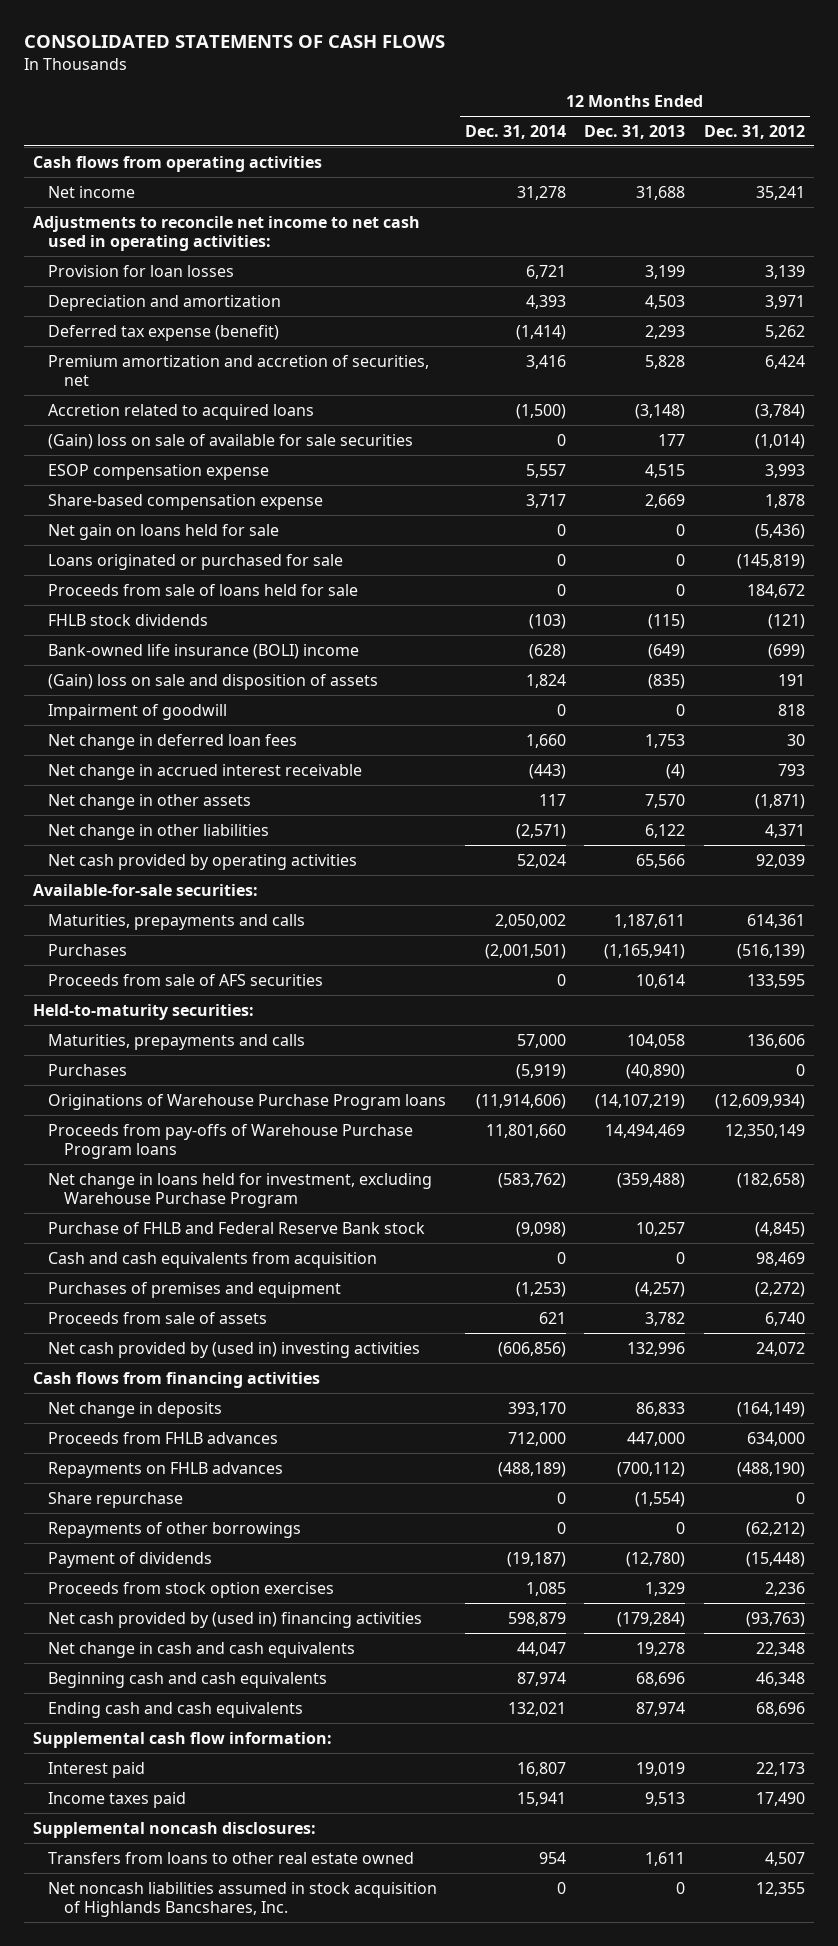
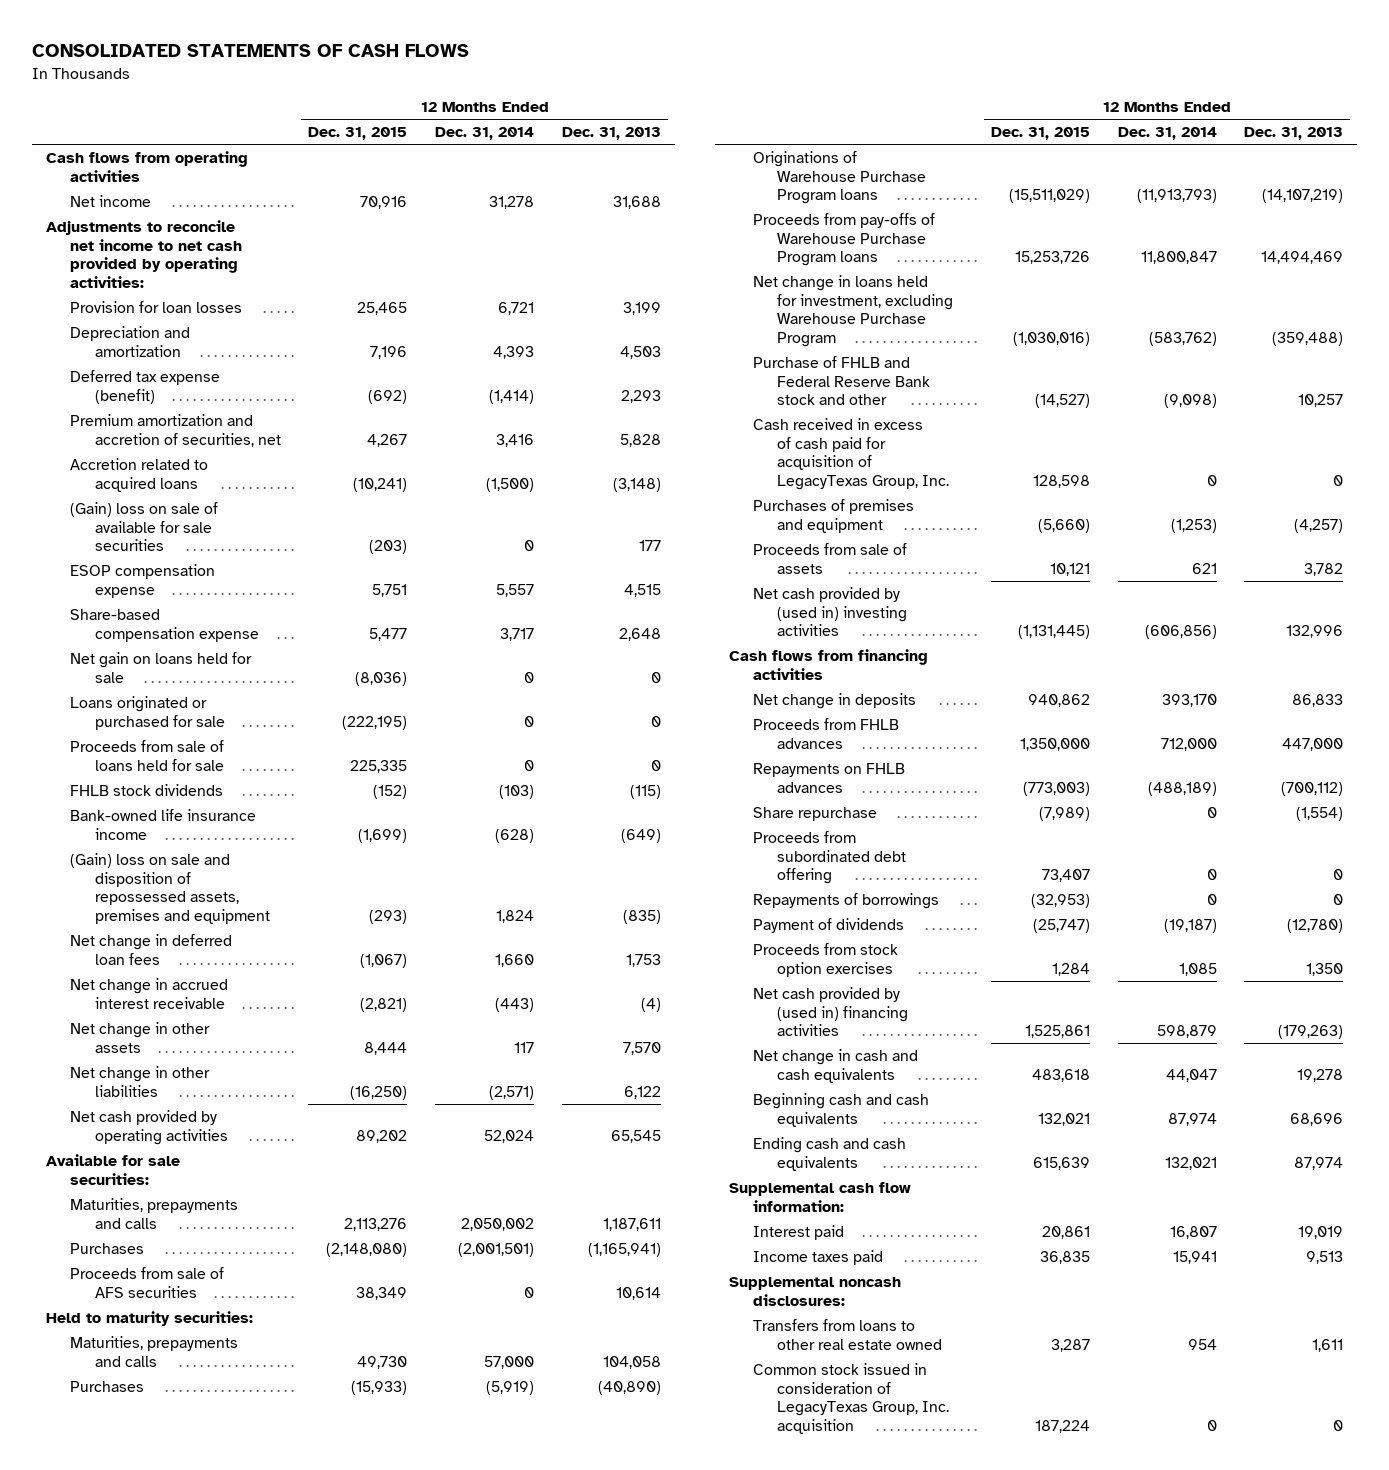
- | 12 Months Ended Dec. 31, 2014 | 12 Months Ended Dec. 31, 2013 | 12 Months Ended Dec. 31, 2012
+ | 12 Months Ended Dec. 31, 2015 | 12 Months Ended Dec. 31, 2014 | 12 Months Ended Dec. 31, 2013
- Adjustments to reconcile net income to net cash used in operating activities:
+ Adjustments to reconcile net income to net cash provided by operating activities:
- Share-based compensation expense | 3,717 | 2,669 | 1,878
+ Share-based compensation expense | 5,477 | 3,717 | 2,648
- Bank-owned life insurance (BOLI) income | (628) | (649) | (699)
- (Gain) loss on sale and disposition of assets | 1,824 | (835) | 191
- Impairment of goodwill | 0 | 0 | 818
+ Bank-owned life insurance income | (1,699) | (628) | (649)
+ (Gain) loss on sale and disposition of repossessed assets, premises and equipment | (293) | 1,824 | (835)
- Net cash provided by operating activities | 52,024 | 65,566 | 92,039
- Available-for-sale securities:
+ Net cash provided by operating activities | 89,202 | 52,024 | 65,545
+ Available for sale securities:
- Held-to-maturity securities:
+ Held to maturity securities:
- Originations of Warehouse Purchase Program loans | (11,914,606) | (14,107,219) | (12,609,934)
- Proceeds from pay-offs of Warehouse Purchase Program loans | 11,801,660 | 14,494,469 | 12,350,149
+ Originations of Warehouse Purchase Program loans | (15,511,029) | (11,913,793) | (14,107,219)
+ Proceeds from pay-offs of Warehouse Purchase Program loans | 15,253,726 | 11,800,847 | 14,494,469
- Purchase of FHLB and Federal Reserve Bank stock | (9,098) | 10,257 | (4,845)
- Cash and cash equivalents from acquisition | 0 | 0 | 98,469
+ Purchase of FHLB and Federal Reserve Bank stock and other | (14,527) | (9,098) | 10,257
+ Cash received in excess of cash paid for acquisition of LegacyTexas Group, Inc. | 128,598 | 0 | 0
- Repayments of other borrowings | 0 | 0 | (62,212)
+ Proceeds from subordinated debt offering | 73,407 | 0 | 0
+ Repayments of borrowings | (32,953) | 0 | 0
- Proceeds from stock option exercises | 1,085 | 1,329 | 2,236
- Net cash provided by (used in) financing activities | 598,879 | (179,284) | (93,763)
+ Proceeds from stock option exercises | 1,284 | 1,085 | 1,350
+ Net cash provided by (used in) financing activities | 1,525,861 | 598,879 | (179,263)
- Net noncash liabilities assumed in stock acquisition of Highlands Bancshares, Inc. | 0 | 0 | 12,355
+ Common stock issued in consideration of LegacyTexas Group, Inc. acquisition | 187,224 | 0 | 0

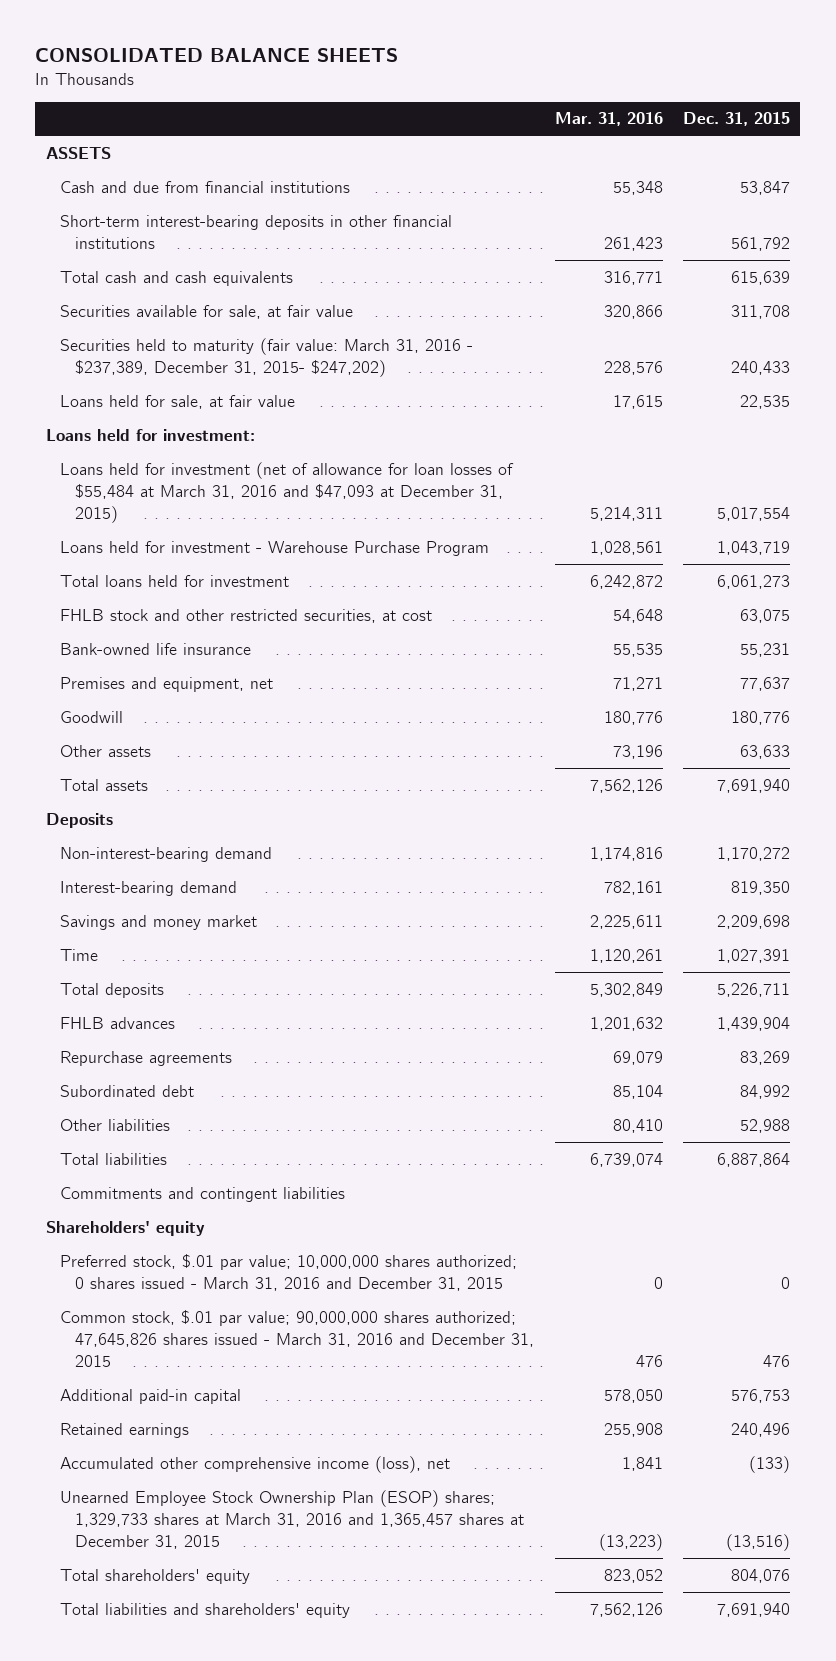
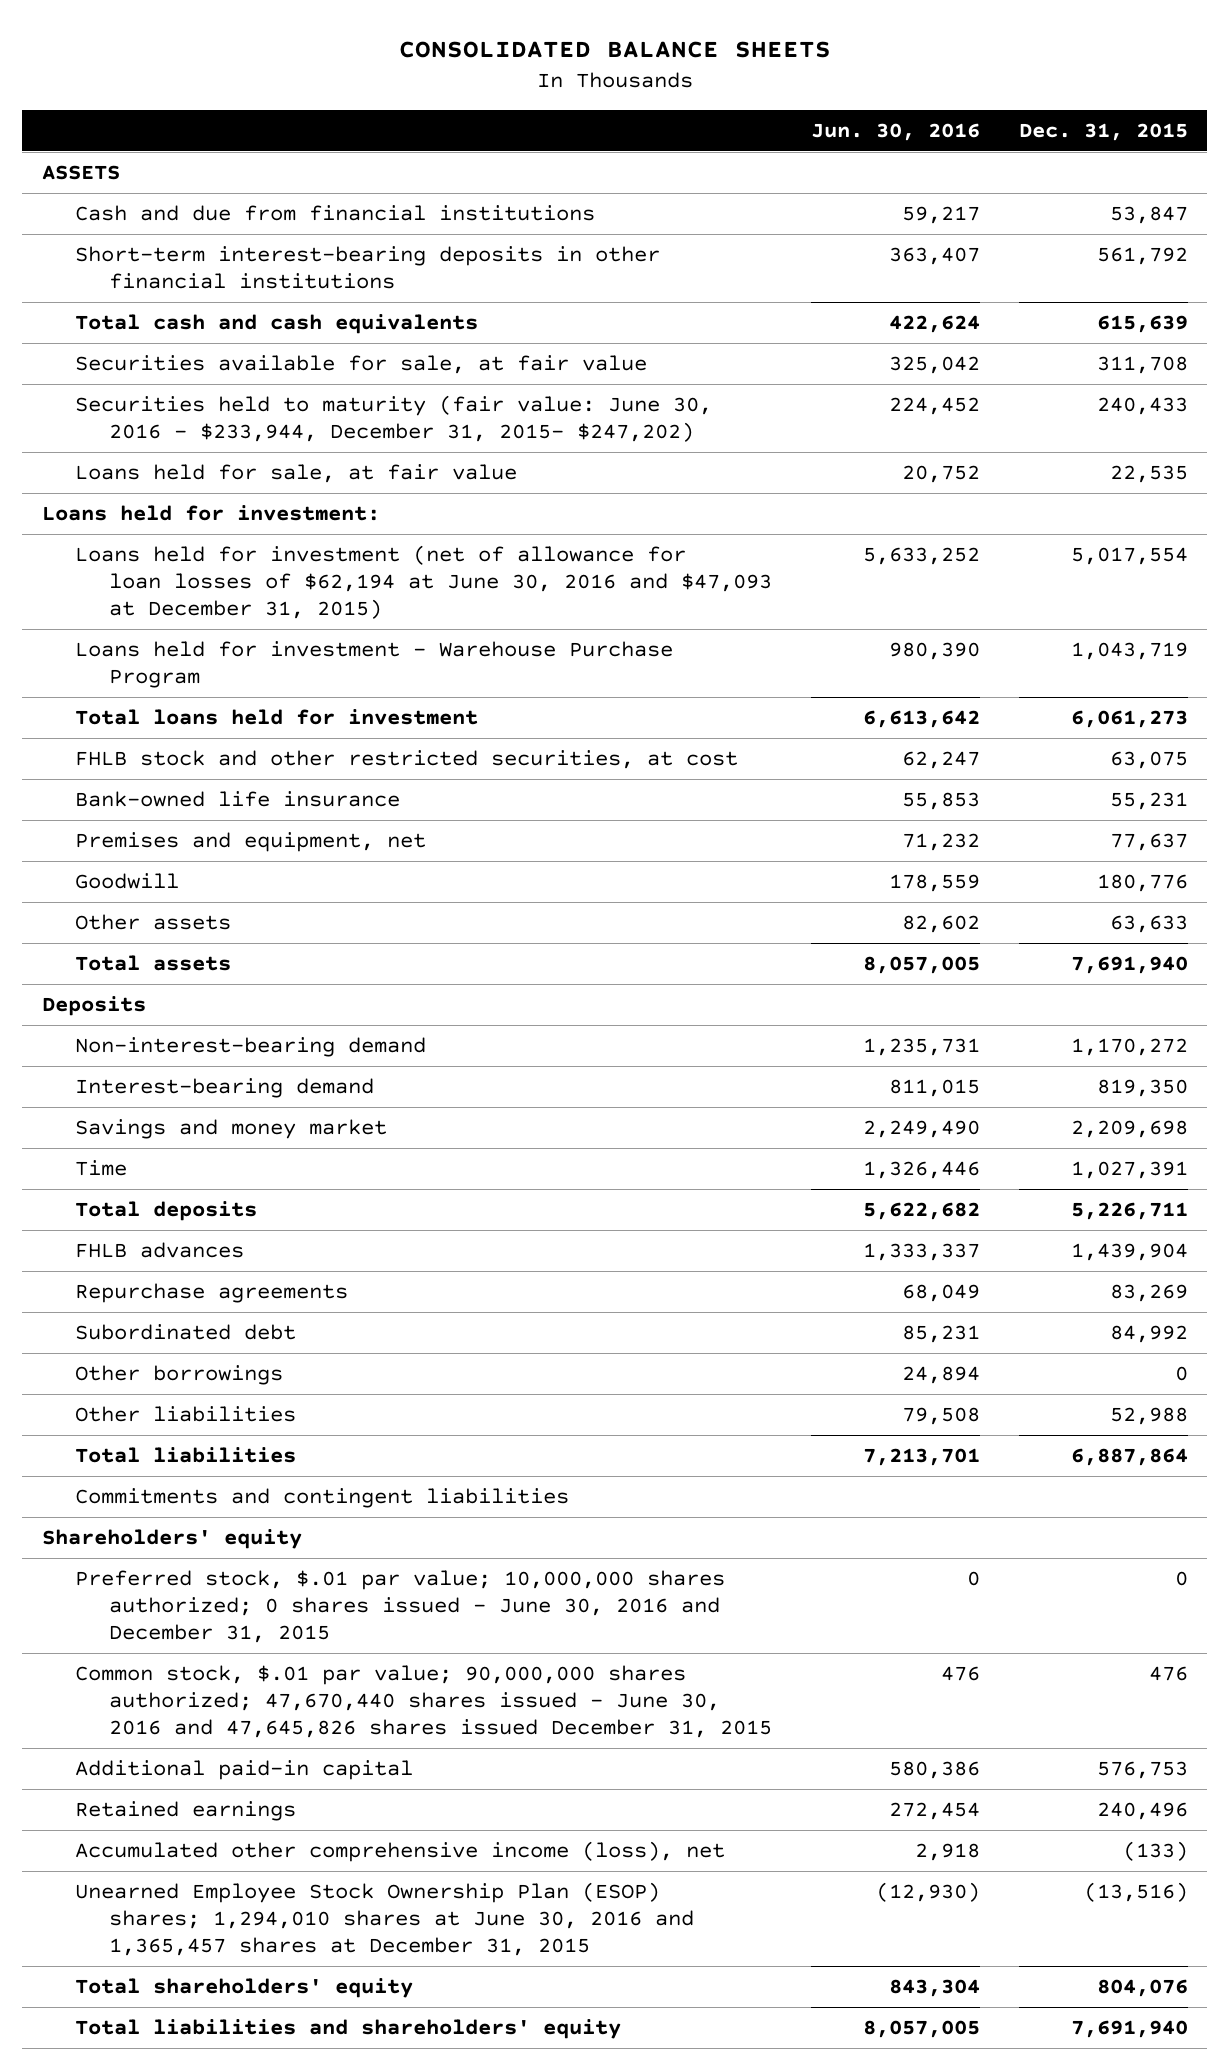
- | Mar. 31, 2016 | Dec. 31, 2015
+ | Jun. 30, 2016 | Dec. 31, 2015
- Securities held to maturity (fair value: March 31, 2016 - $237,389, December 31, 2015- $247,202) | 228,576 | 240,433
+ Securities held to maturity (fair value: June 30, 2016 - $233,944, December 31, 2015- $247,202) | 224,452 | 240,433
- Loans held for investment (net of allowance for loan losses of $55,484 at March 31, 2016 and $47,093 at December 31, 2015) | 5,214,311 | 5,017,554
+ Loans held for investment (net of allowance for loan losses of $62,194 at June 30, 2016 and $47,093 at December 31, 2015) | 5,633,252 | 5,017,554
+ Other borrowings | 24,894 | 0
- Preferred stock, $.01 par value; 10,000,000 shares authorized; 0 shares issued - March 31, 2016 and December 31, 2015 | 0 | 0
- Common stock, $.01 par value; 90,000,000 shares authorized; 47,645,826 shares issued - March 31, 2016 and December 31, 2015 | 476 | 476
+ Preferred stock, $.01 par value; 10,000,000 shares authorized; 0 shares issued - June 30, 2016 and December 31, 2015 | 0 | 0
+ Common stock, $.01 par value; 90,000,000 shares authorized; 47,670,440 shares issued - June 30, 2016 and 47,645,826 shares issued December 31, 2015 | 476 | 476
- Unearned Employee Stock Ownership Plan (ESOP) shares; 1,329,733 shares at March 31, 2016 and 1,365,457 shares at December 31, 2015 | (13,223) | (13,516)
+ Unearned Employee Stock Ownership Plan (ESOP) shares; 1,294,010 shares at June 30, 2016 and 1,365,457 shares at December 31, 2015 | (12,930) | (13,516)

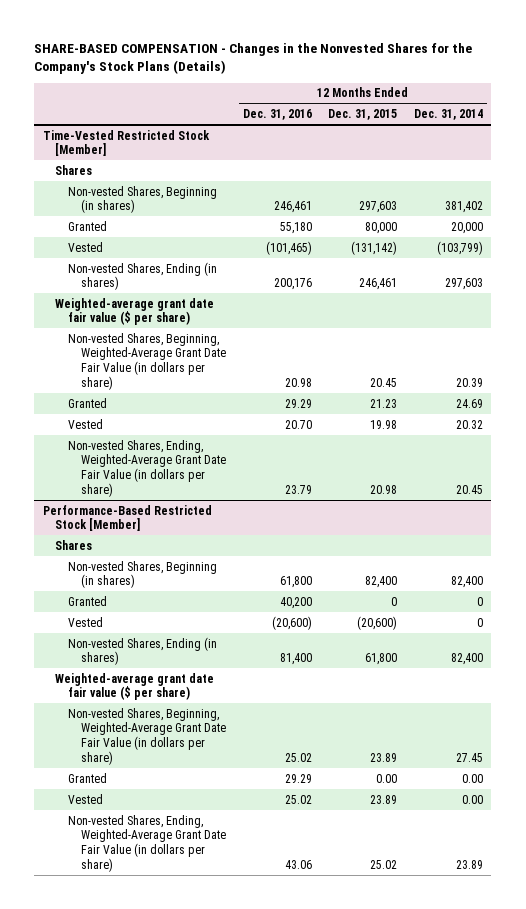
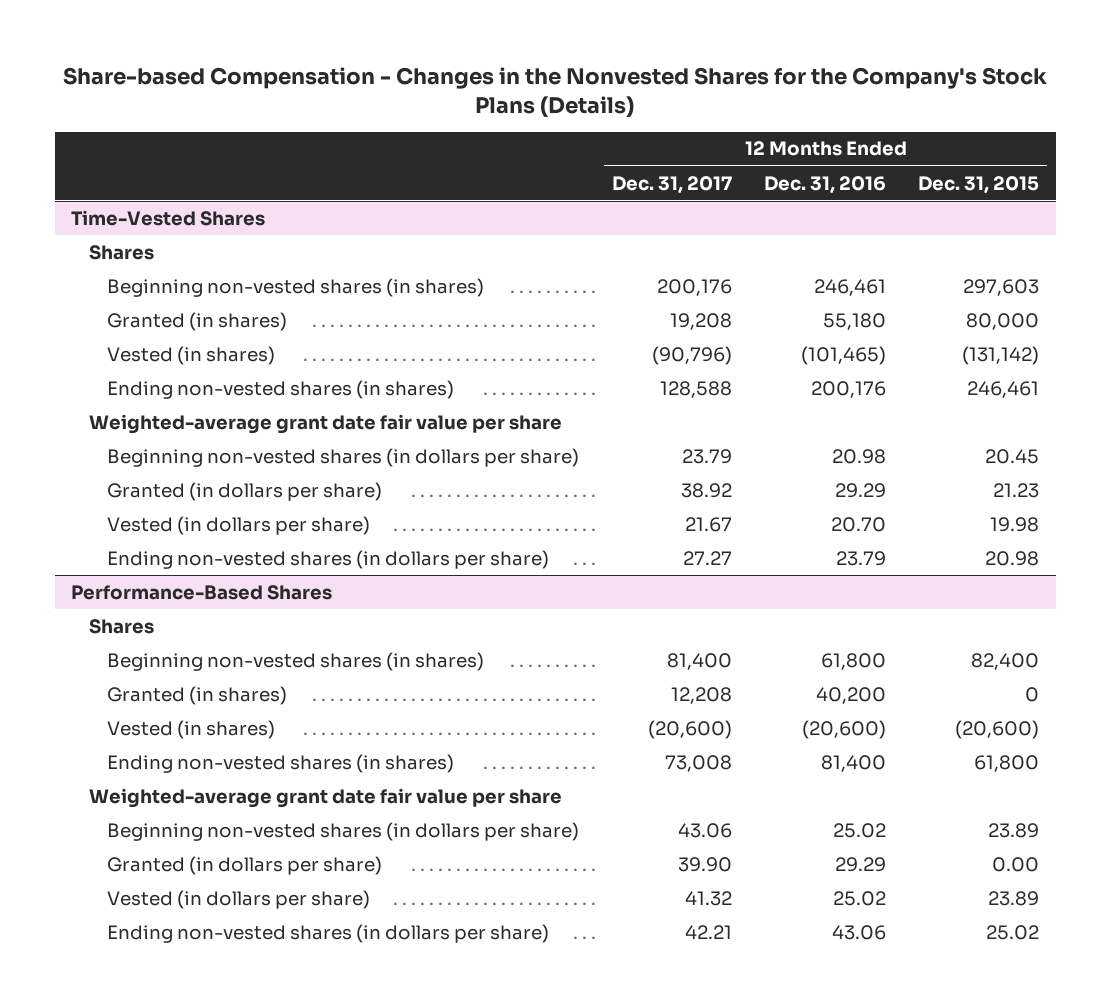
- SHARE-BASED COMPENSATION - Changes in the Nonvested Shares for the Company's Stock Plans (Details)
+ Share-based Compensation - Changes in the Nonvested Shares for the Company's Stock Plans (Details)
- | 12 Months Ended Dec. 31, 2016 | 12 Months Ended Dec. 31, 2015 | 12 Months Ended Dec. 31, 2014
+ | 12 Months Ended Dec. 31, 2017 | 12 Months Ended Dec. 31, 2016 | 12 Months Ended Dec. 31, 2015
- Time-Vested Restricted Stock [Member]
+ Time-Vested Shares
- Non-vested Shares, Beginning (in shares) | 246,461 | 297,603 | 381,402
- Granted | 55,180 | 80,000 | 20,000
- Vested | (101,465) | (131,142) | (103,799)
- Non-vested Shares, Ending (in shares) | 200,176 | 246,461 | 297,603
- Weighted-average grant date fair value ($ per share)
- Non-vested Shares, Beginning, Weighted-Average Grant Date Fair Value (in dollars per share) | 20.98 | 20.45 | 20.39
- Granted | 29.29 | 21.23 | 24.69
- Vested | 20.70 | 19.98 | 20.32
- Non-vested Shares, Ending, Weighted-Average Grant Date Fair Value (in dollars per share) | 23.79 | 20.98 | 20.45
- Performance-Based Restricted Stock [Member]
+ Beginning non-vested shares (in shares) | 200,176 | 246,461 | 297,603
+ Granted (in shares) | 19,208 | 55,180 | 80,000
+ Vested (in shares) | (90,796) | (101,465) | (131,142)
+ Ending non-vested shares (in shares) | 128,588 | 200,176 | 246,461
+ Weighted-average grant date fair value per share
+ Beginning non-vested shares (in dollars per share) | 23.79 | 20.98 | 20.45
+ Granted (in dollars per share) | 38.92 | 29.29 | 21.23
+ Vested (in dollars per share) | 21.67 | 20.70 | 19.98
+ Ending non-vested shares (in dollars per share) | 27.27 | 23.79 | 20.98
+ Performance-Based Shares
- Non-vested Shares, Beginning (in shares) | 61,800 | 82,400 | 82,400
- Granted | 40,200 | 0 | 0
- Vested | (20,600) | (20,600) | 0
- Non-vested Shares, Ending (in shares) | 81,400 | 61,800 | 82,400
- Weighted-average grant date fair value ($ per share)
- Non-vested Shares, Beginning, Weighted-Average Grant Date Fair Value (in dollars per share) | 25.02 | 23.89 | 27.45
- Granted | 29.29 | 0.00 | 0.00
- Vested | 25.02 | 23.89 | 0.00
- Non-vested Shares, Ending, Weighted-Average Grant Date Fair Value (in dollars per share) | 43.06 | 25.02 | 23.89
+ Beginning non-vested shares (in shares) | 81,400 | 61,800 | 82,400
+ Granted (in shares) | 12,208 | 40,200 | 0
+ Vested (in shares) | (20,600) | (20,600) | (20,600)
+ Ending non-vested shares (in shares) | 73,008 | 81,400 | 61,800
+ Weighted-average grant date fair value per share
+ Beginning non-vested shares (in dollars per share) | 43.06 | 25.02 | 23.89
+ Granted (in dollars per share) | 39.90 | 29.29 | 0.00
+ Vested (in dollars per share) | 41.32 | 25.02 | 23.89
+ Ending non-vested shares (in dollars per share) | 42.21 | 43.06 | 25.02

